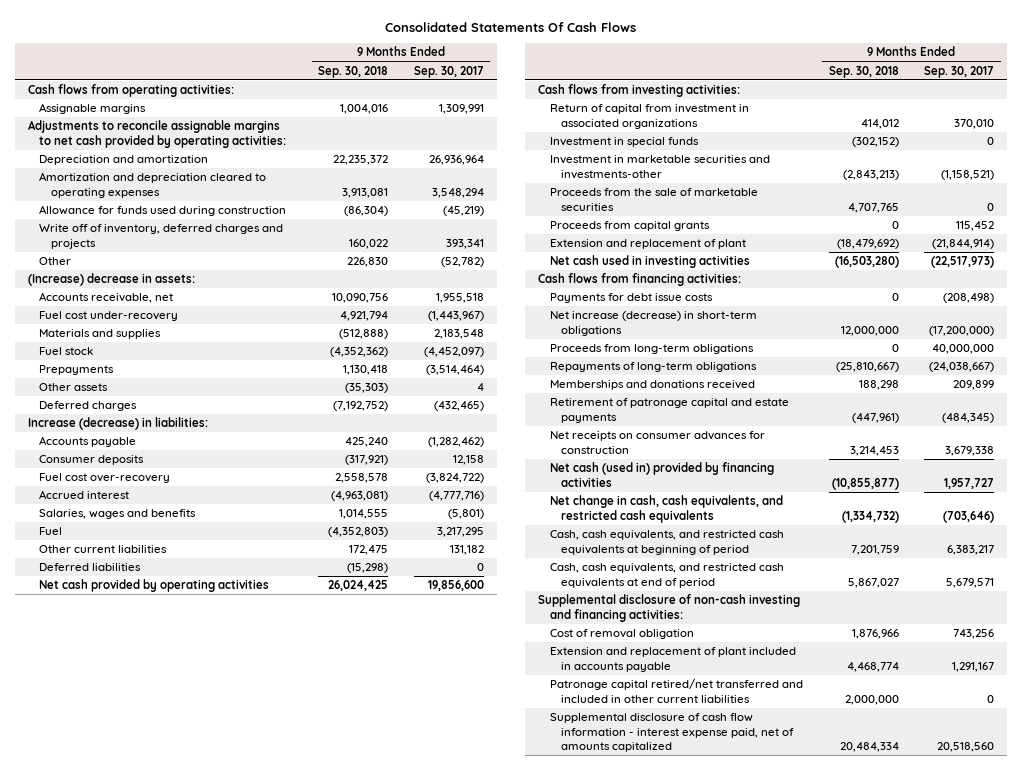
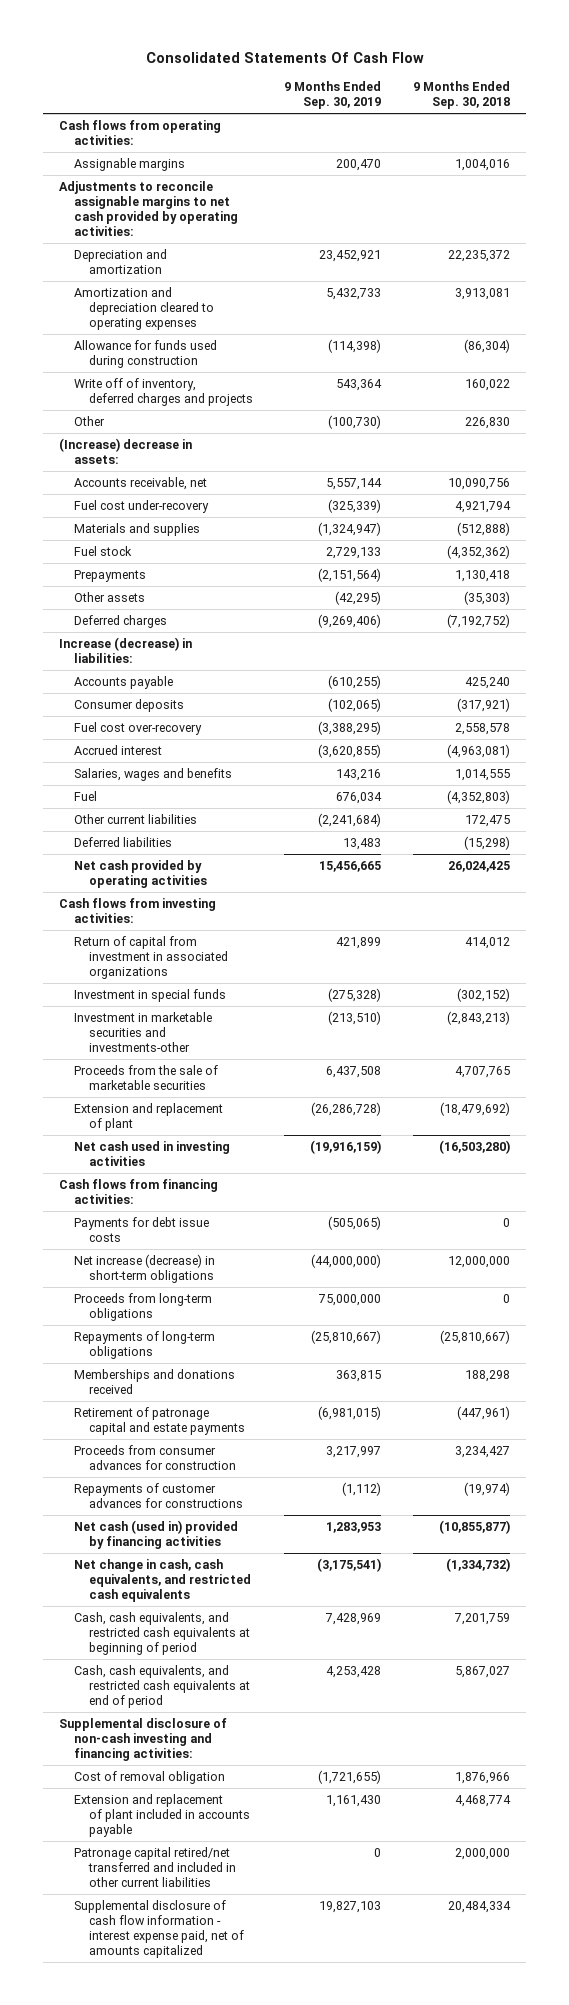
- Consolidated Statements Of Cash Flows
+ Consolidated Statements Of Cash Flow
- | 9 Months Ended Sep. 30, 2018 | 9 Months Ended Sep. 30, 2017
+ | 9 Months Ended Sep. 30, 2019 | 9 Months Ended Sep. 30, 2018
- Proceeds from capital grants | 0 | 115,452
- Net receipts on consumer advances for construction | 3,214,453 | 3,679,338
+ Proceeds from consumer advances for construction | 3,217,997 | 3,234,427
+ Repayments of customer advances for constructions | (1,112) | (19,974)

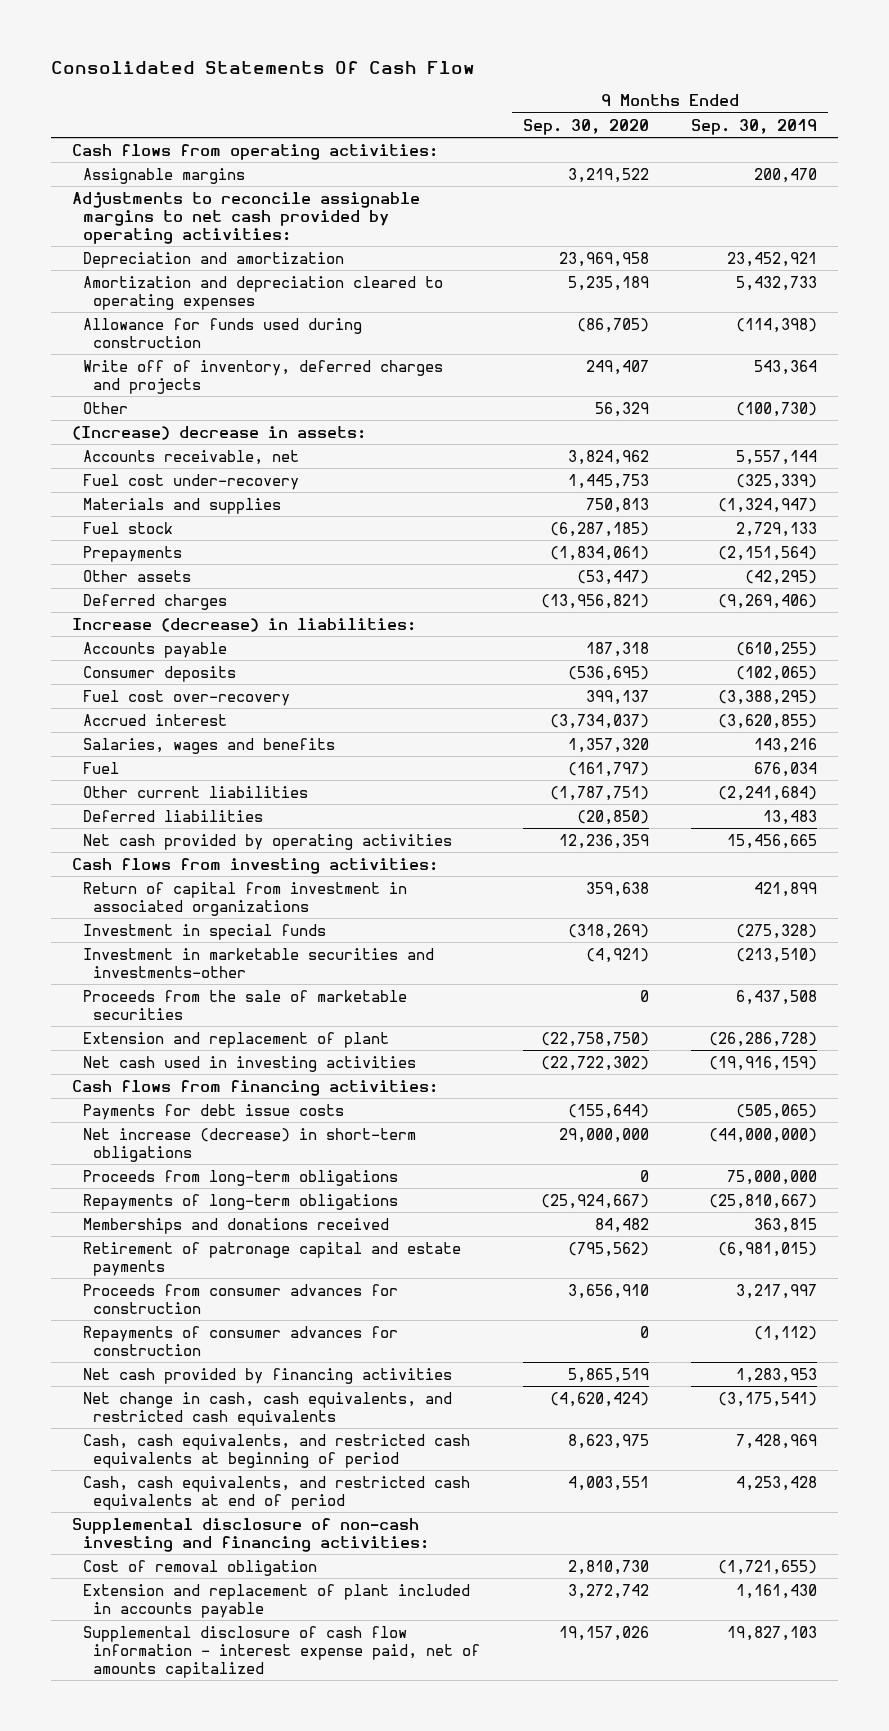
- | 9 Months Ended Sep. 30, 2019 | 9 Months Ended Sep. 30, 2018
+ | 9 Months Ended Sep. 30, 2020 | 9 Months Ended Sep. 30, 2019
- Repayments of customer advances for constructions | (1,112) | (19,974)
- Net cash (used in) provided by financing activities | 1,283,953 | (10,855,877)
+ Repayments of consumer advances for construction | 0 | (1,112)
+ Net cash provided by financing activities | 5,865,519 | 1,283,953
- Patronage capital retired/net transferred and included in other current liabilities | 0 | 2,000,000

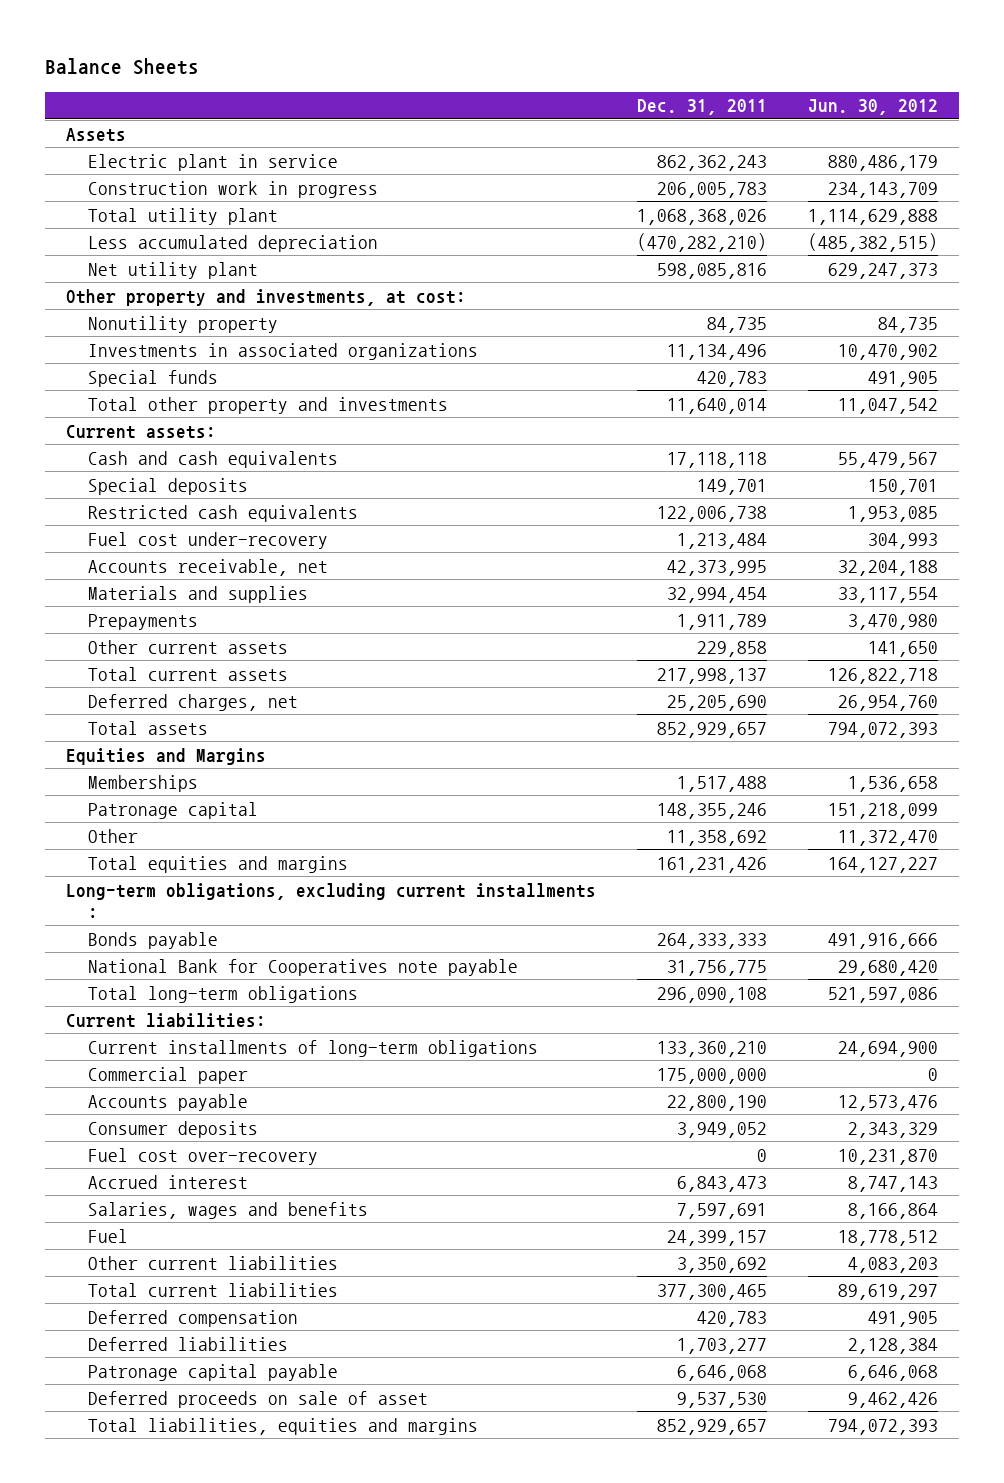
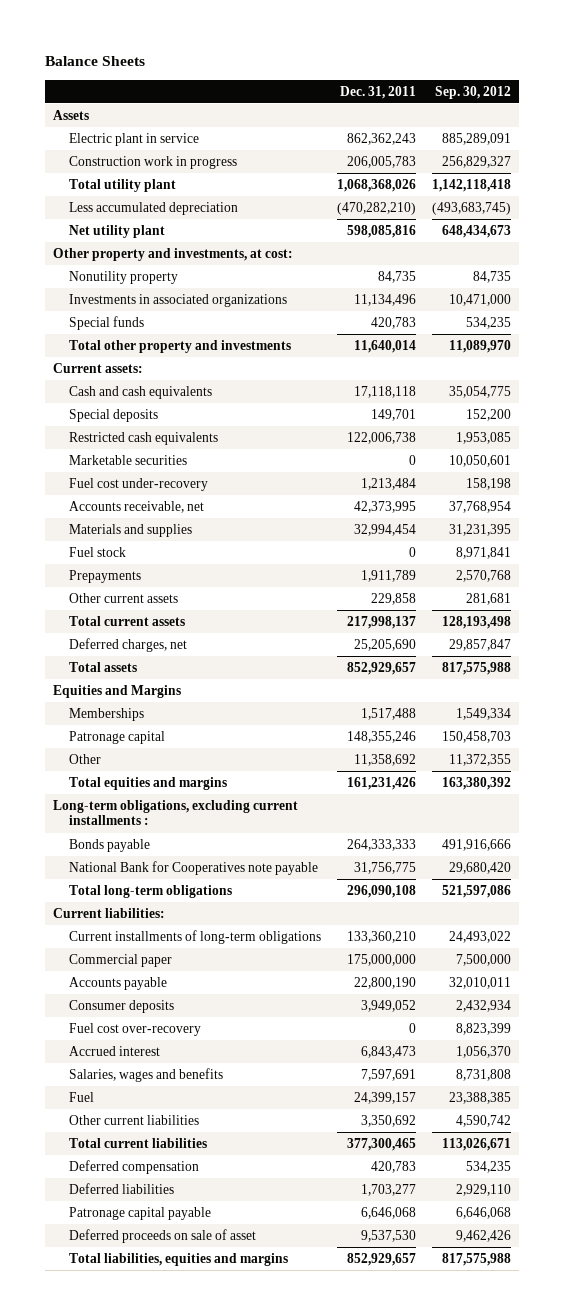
- | Dec. 31, 2011 | Jun. 30, 2012
+ | Dec. 31, 2011 | Sep. 30, 2012
+ Marketable securities | 0 | 10,050,601
+ Fuel stock | 0 | 8,971,841

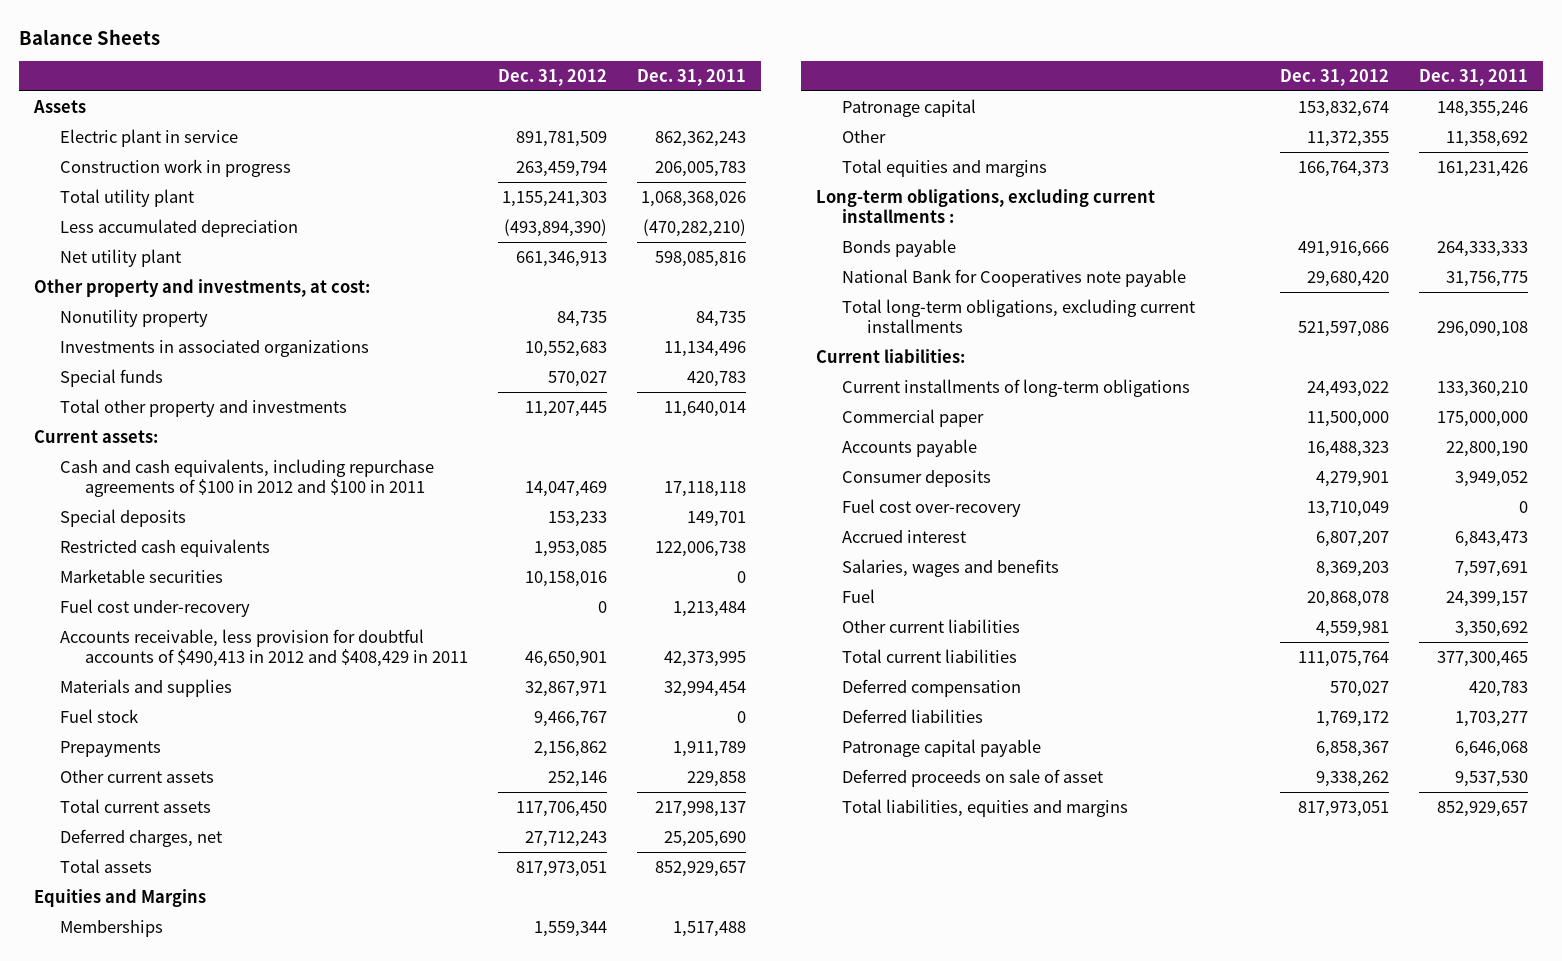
- | Dec. 31, 2011 | Sep. 30, 2012
+ | Dec. 31, 2012 | Dec. 31, 2011
- Cash and cash equivalents | 17,118,118 | 35,054,775
+ Cash and cash equivalents, including repurchase agreements of $100 in 2012 and $100 in 2011 | 14,047,469 | 17,118,118
- Accounts receivable, net | 42,373,995 | 37,768,954
+ Accounts receivable, less provision for doubtful accounts of $490,413 in 2012 and $408,429 in 2011 | 46,650,901 | 42,373,995
- Total long-term obligations | 296,090,108 | 521,597,086
+ Total long-term obligations, excluding current installments | 521,597,086 | 296,090,108

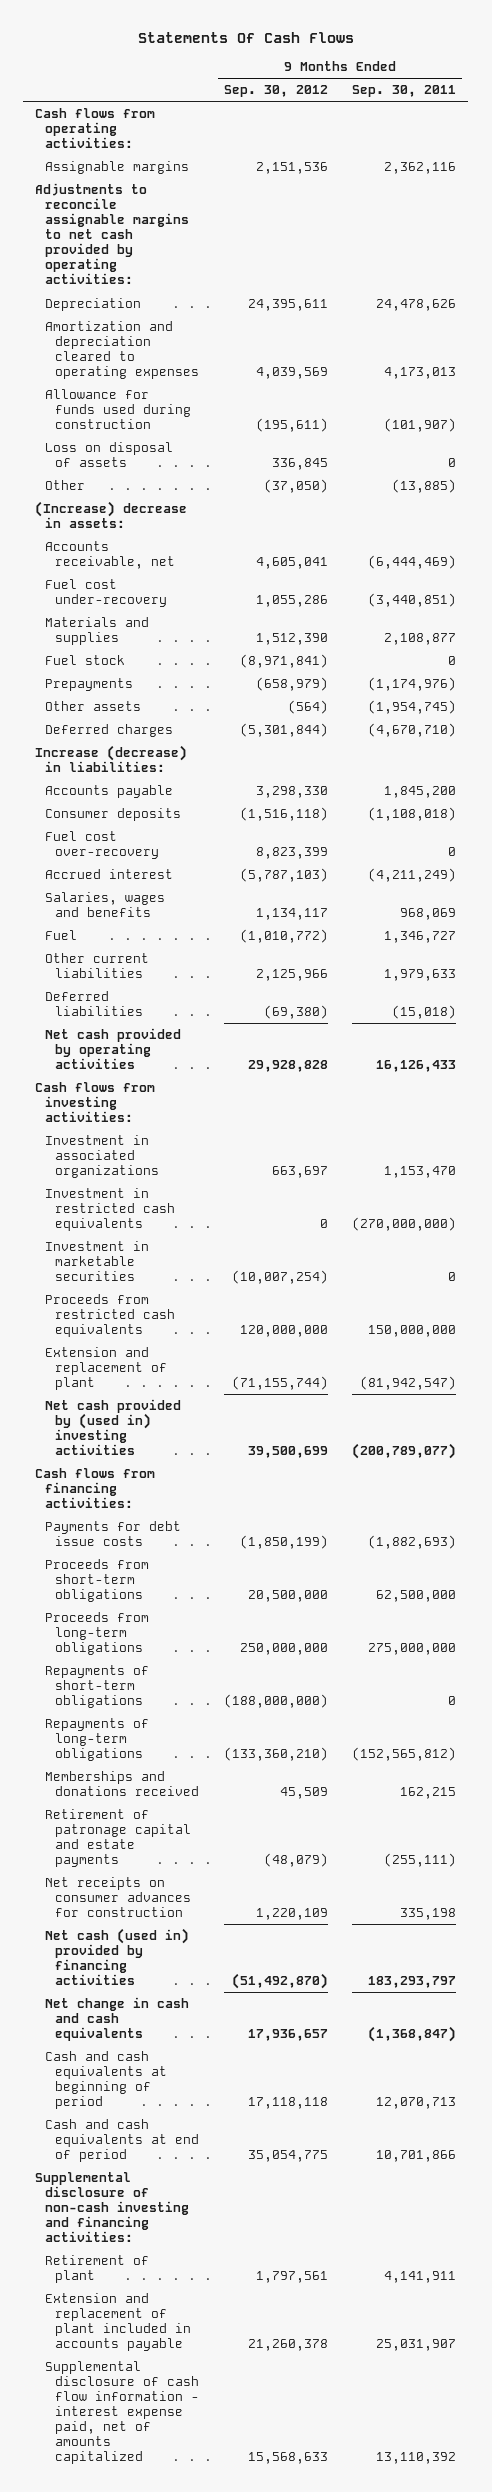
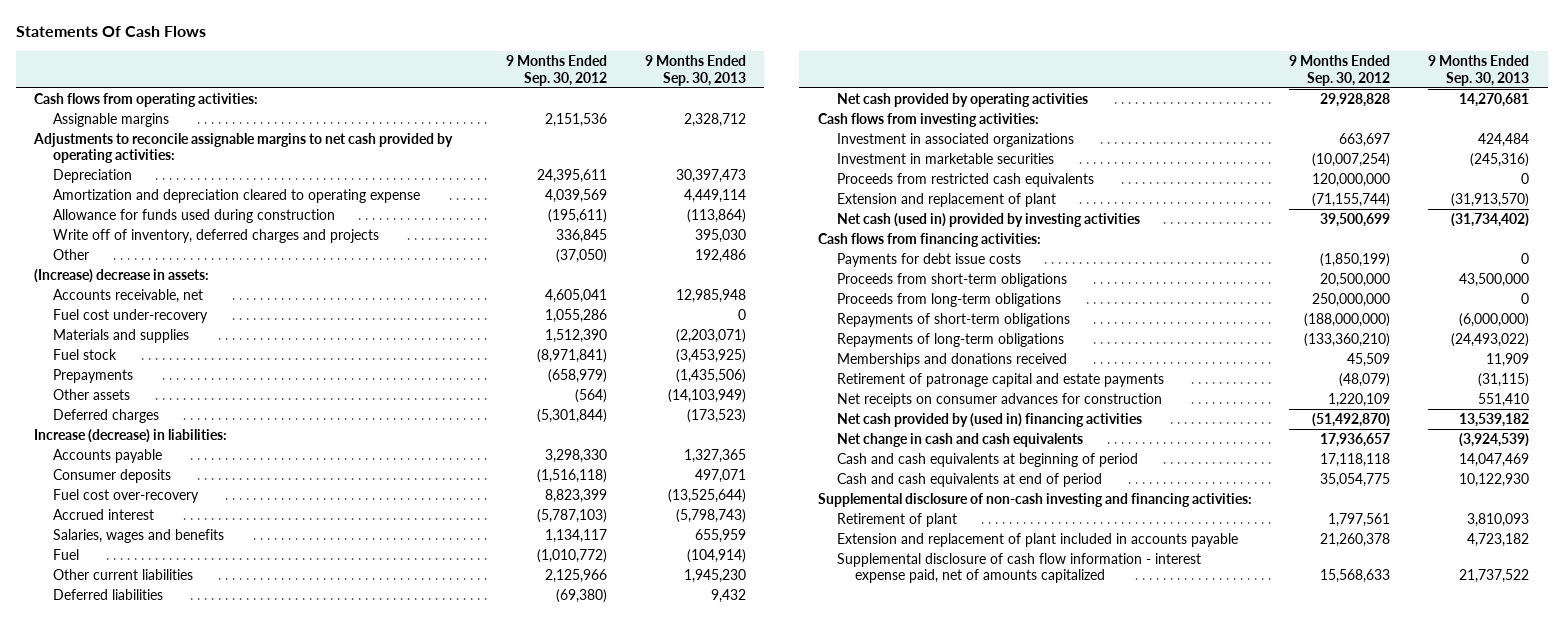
- | 9 Months Ended Sep. 30, 2012 | 9 Months Ended Sep. 30, 2011
+ | 9 Months Ended Sep. 30, 2012 | 9 Months Ended Sep. 30, 2013
- Amortization and depreciation cleared to operating expenses | 4,039,569 | 4,173,013
+ Amortization and depreciation cleared to operating expense | 4,039,569 | 4,449,114
- Loss on disposal of assets | 336,845 | 0
+ Write off of inventory, deferred charges and projects | 336,845 | 395,030
- Investment in restricted cash equivalents | 0 | (270,000,000)
- Net cash provided by (used in) investing activities | 39,500,699 | (200,789,077)
+ Net cash (used in) provided by investing activities | 39,500,699 | (31,734,402)
- Net cash (used in) provided by financing activities | (51,492,870) | 183,293,797
+ Net cash provided by (used in) financing activities | (51,492,870) | 13,539,182

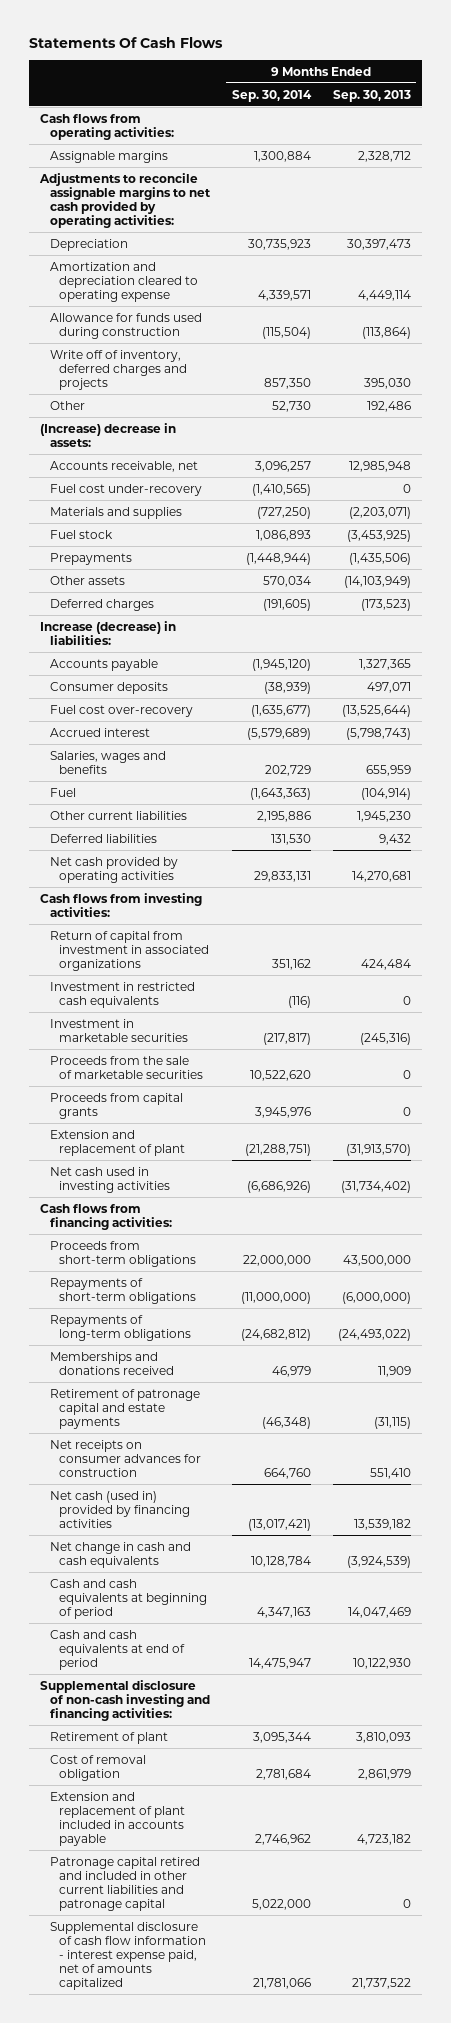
- | 9 Months Ended Sep. 30, 2012 | 9 Months Ended Sep. 30, 2013
+ | 9 Months Ended Sep. 30, 2014 | 9 Months Ended Sep. 30, 2013
- Investment in associated organizations | 663,697 | 424,484
+ Return of capital from investment in associated organizations | 351,162 | 424,484
+ Investment in restricted cash equivalents | (116) | 0
- Proceeds from restricted cash equivalents | 120,000,000 | 0
+ Proceeds from the sale of marketable securities | 10,522,620 | 0
+ Proceeds from capital grants | 3,945,976 | 0
- Net cash (used in) provided by investing activities | 39,500,699 | (31,734,402)
+ Net cash used in investing activities | (6,686,926) | (31,734,402)
- Payments for debt issue costs | (1,850,199) | 0
- Proceeds from long-term obligations | 250,000,000 | 0
- Net cash provided by (used in) financing activities | (51,492,870) | 13,539,182
+ Net cash (used in) provided by financing activities | (13,017,421) | 13,539,182
+ Cost of removal obligation | 2,781,684 | 2,861,979
+ Patronage capital retired and included in other current liabilities and patronage capital | 5,022,000 | 0

